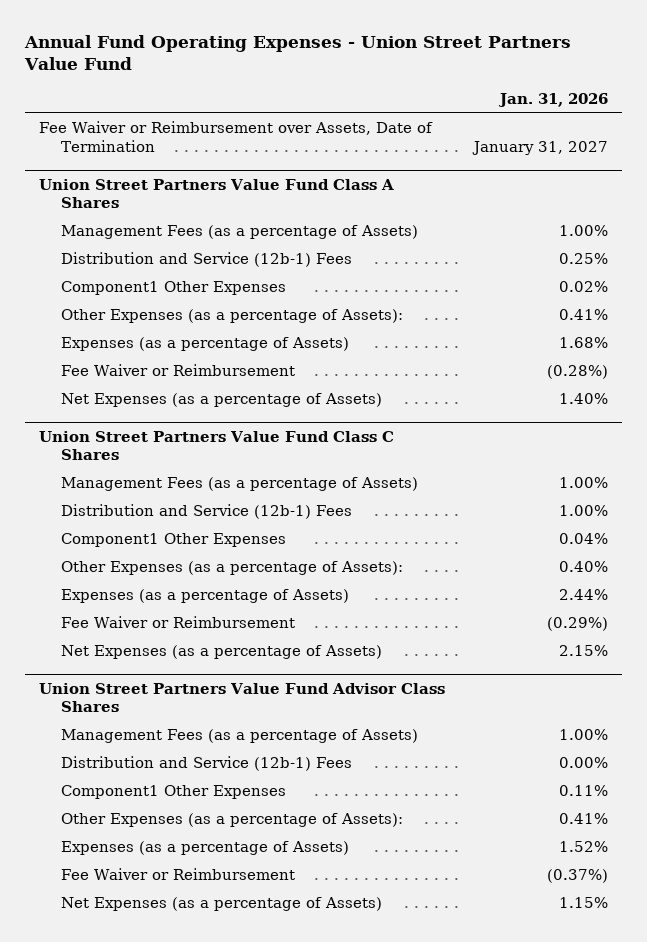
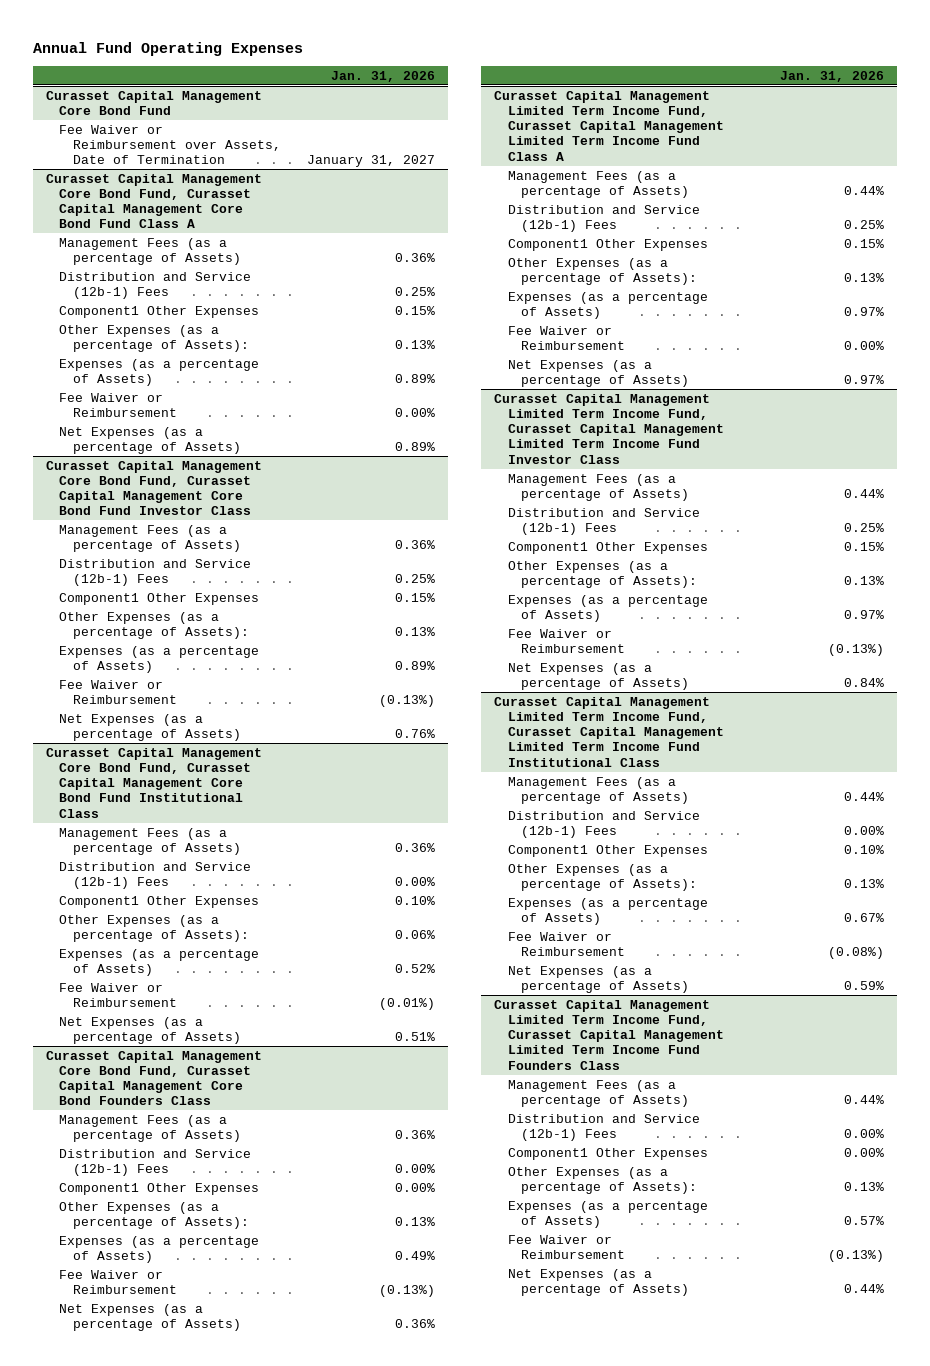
- Annual Fund Operating Expenses - Union Street Partners Value Fund
+ Annual Fund Operating Expenses
+ Curasset Capital Management Core Bond Fund
- Union Street Partners Value Fund Class A Shares
- Management Fees (as a percentage of Assets) | 1.00%
+ Curasset Capital Management Core Bond Fund, Curasset Capital Management Core Bond Fund Class A
+ Management Fees (as a percentage of Assets) | 0.36%
- Component1 Other Expenses | 0.02%
- Other Expenses (as a percentage of Assets): | 0.41%
- Expenses (as a percentage of Assets) | 1.68%
- Fee Waiver or Reimbursement | (0.28%)
- Net Expenses (as a percentage of Assets) | 1.40%
- Union Street Partners Value Fund Class C Shares
- Management Fees (as a percentage of Assets) | 1.00%
- Distribution and Service (12b-1) Fees | 1.00%
- Component1 Other Expenses | 0.04%
- Other Expenses (as a percentage of Assets): | 0.40%
- Expenses (as a percentage of Assets) | 2.44%
- Fee Waiver or Reimbursement | (0.29%)
- Net Expenses (as a percentage of Assets) | 2.15%
- Union Street Partners Value Fund Advisor Class Shares
- Management Fees (as a percentage of Assets) | 1.00%
+ Component1 Other Expenses | 0.15%
+ Other Expenses (as a percentage of Assets): | 0.13%
+ Expenses (as a percentage of Assets) | 0.89%
+ Fee Waiver or Reimbursement | 0.00%
+ Net Expenses (as a percentage of Assets) | 0.89%
+ Curasset Capital Management Core Bond Fund, Curasset Capital Management Core Bond Fund Investor Class
+ Management Fees (as a percentage of Assets) | 0.36%
+ Distribution and Service (12b-1) Fees | 0.25%
+ Component1 Other Expenses | 0.15%
+ Other Expenses (as a percentage of Assets): | 0.13%
+ Expenses (as a percentage of Assets) | 0.89%
+ Fee Waiver or Reimbursement | (0.13%)
+ Net Expenses (as a percentage of Assets) | 0.76%
+ Curasset Capital Management Core Bond Fund, Curasset Capital Management Core Bond Fund Institutional Class
+ Management Fees (as a percentage of Assets) | 0.36%
- Component1 Other Expenses | 0.11%
- Other Expenses (as a percentage of Assets): | 0.41%
- Expenses (as a percentage of Assets) | 1.52%
- Fee Waiver or Reimbursement | (0.37%)
- Net Expenses (as a percentage of Assets) | 1.15%
+ Component1 Other Expenses | 0.10%
+ Other Expenses (as a percentage of Assets): | 0.06%
+ Expenses (as a percentage of Assets) | 0.52%
+ Fee Waiver or Reimbursement | (0.01%)
+ Net Expenses (as a percentage of Assets) | 0.51%
+ Curasset Capital Management Core Bond Fund, Curasset Capital Management Core Bond Founders Class
+ Management Fees (as a percentage of Assets) | 0.36%
+ Distribution and Service (12b-1) Fees | 0.00%
+ Component1 Other Expenses | 0.00%
+ Other Expenses (as a percentage of Assets): | 0.13%
+ Expenses (as a percentage of Assets) | 0.49%
+ Fee Waiver or Reimbursement | (0.13%)
+ Net Expenses (as a percentage of Assets) | 0.36%
+ Curasset Capital Management Limited Term Income Fund, Curasset Capital Management Limited Term Income Fund Class A
+ Management Fees (as a percentage of Assets) | 0.44%
+ Distribution and Service (12b-1) Fees | 0.25%
+ Component1 Other Expenses | 0.15%
+ Other Expenses (as a percentage of Assets): | 0.13%
+ Expenses (as a percentage of Assets) | 0.97%
+ Fee Waiver or Reimbursement | 0.00%
+ Net Expenses (as a percentage of Assets) | 0.97%
+ Curasset Capital Management Limited Term Income Fund, Curasset Capital Management Limited Term Income Fund Investor Class
+ Management Fees (as a percentage of Assets) | 0.44%
+ Distribution and Service (12b-1) Fees | 0.25%
+ Component1 Other Expenses | 0.15%
+ Other Expenses (as a percentage of Assets): | 0.13%
+ Expenses (as a percentage of Assets) | 0.97%
+ Fee Waiver or Reimbursement | (0.13%)
+ Net Expenses (as a percentage of Assets) | 0.84%
+ Curasset Capital Management Limited Term Income Fund, Curasset Capital Management Limited Term Income Fund Institutional Class
+ Management Fees (as a percentage of Assets) | 0.44%
+ Distribution and Service (12b-1) Fees | 0.00%
+ Component1 Other Expenses | 0.10%
+ Other Expenses (as a percentage of Assets): | 0.13%
+ Expenses (as a percentage of Assets) | 0.67%
+ Fee Waiver or Reimbursement | (0.08%)
+ Net Expenses (as a percentage of Assets) | 0.59%
+ Curasset Capital Management Limited Term Income Fund, Curasset Capital Management Limited Term Income Fund Founders Class
+ Management Fees (as a percentage of Assets) | 0.44%
+ Distribution and Service (12b-1) Fees | 0.00%
+ Component1 Other Expenses | 0.00%
+ Other Expenses (as a percentage of Assets): | 0.13%
+ Expenses (as a percentage of Assets) | 0.57%
+ Fee Waiver or Reimbursement | (0.13%)
+ Net Expenses (as a percentage of Assets) | 0.44%

